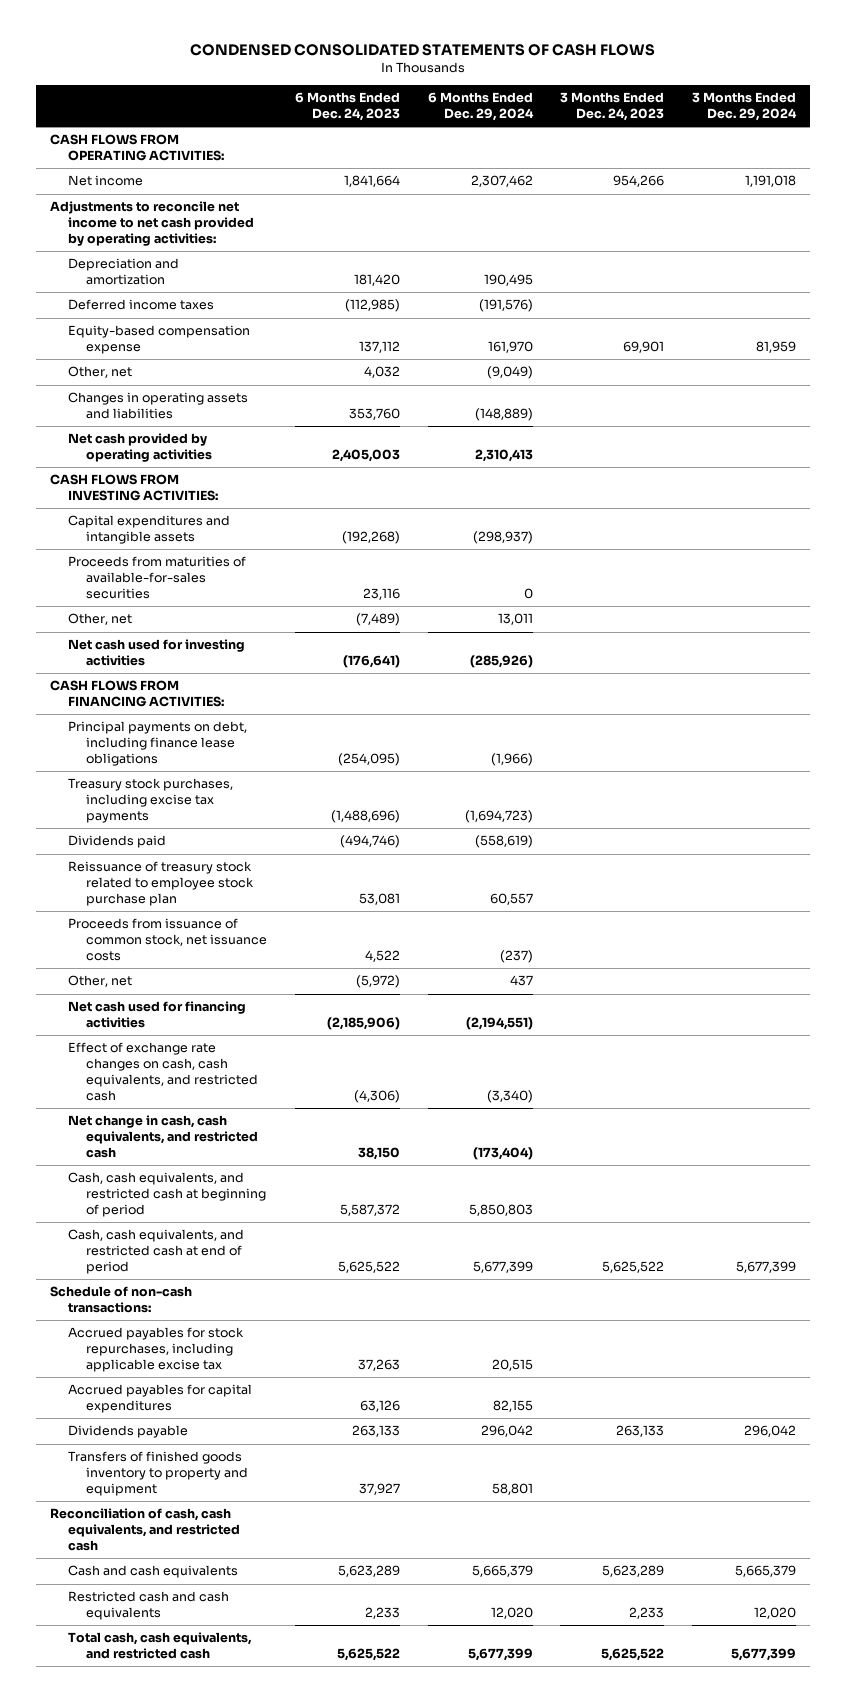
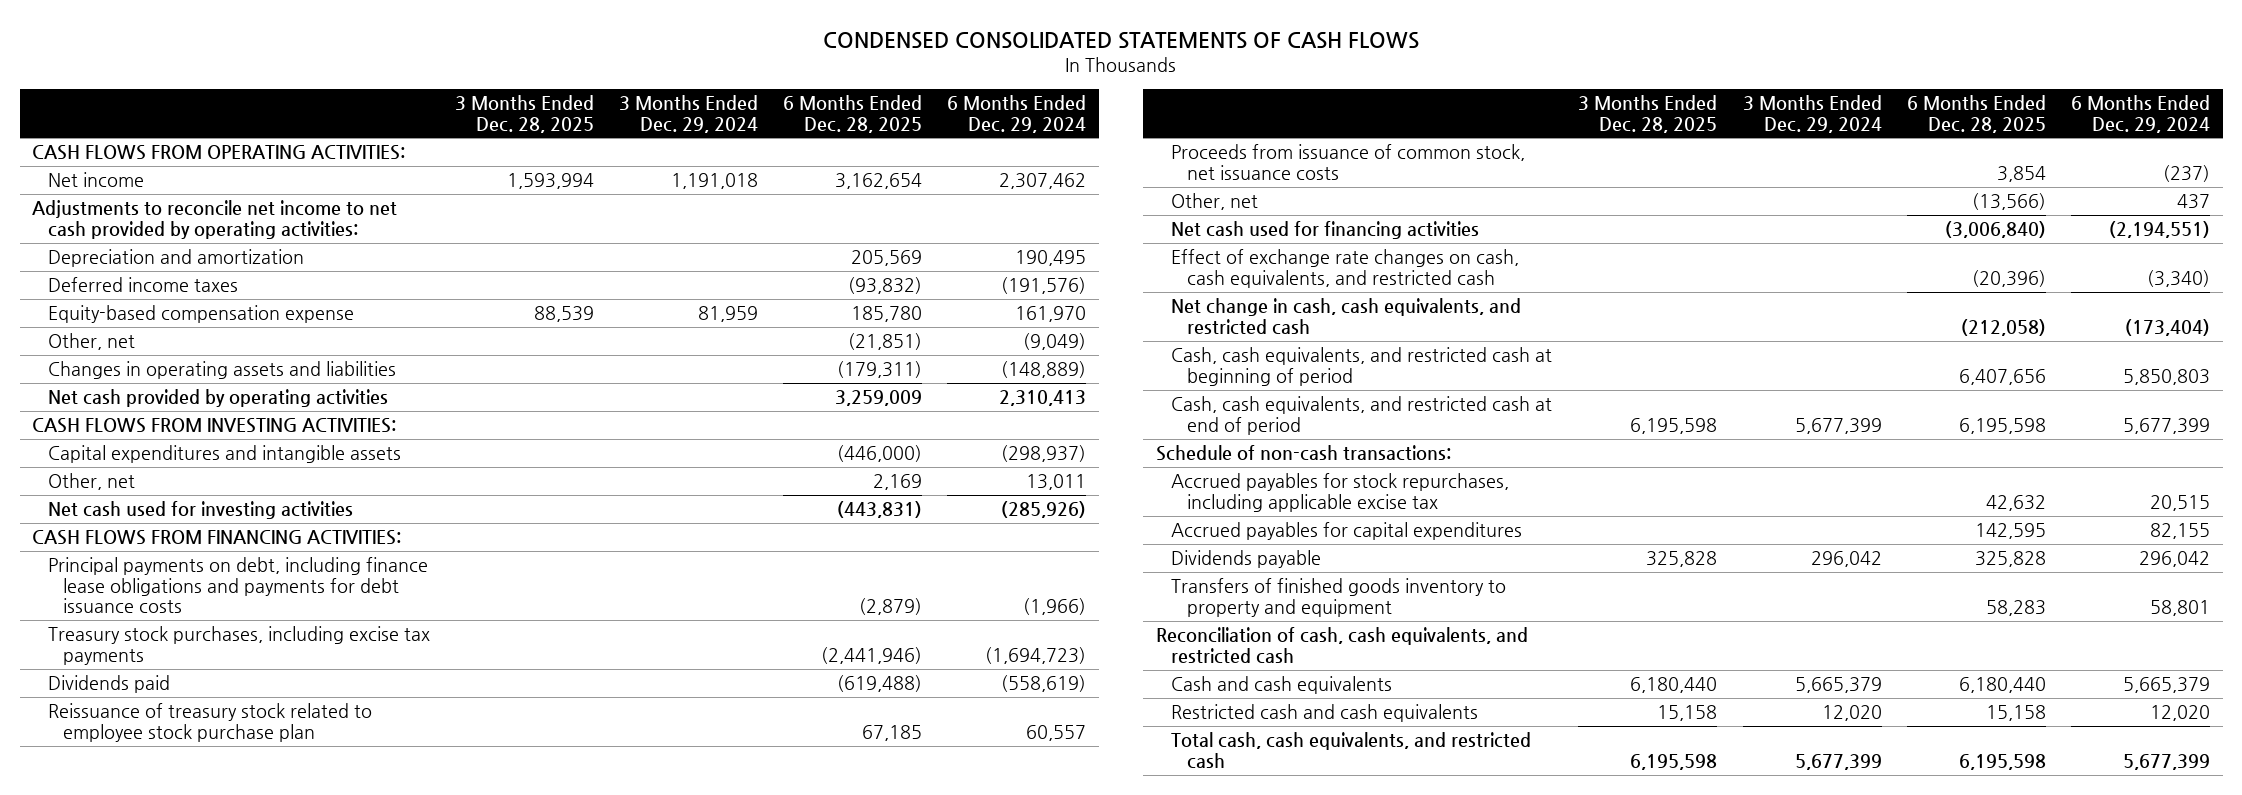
- | 6 Months Ended Dec. 24, 2023 | 6 Months Ended Dec. 29, 2024 | 3 Months Ended Dec. 24, 2023 | 3 Months Ended Dec. 29, 2024
+ | 3 Months Ended Dec. 28, 2025 | 3 Months Ended Dec. 29, 2024 | 6 Months Ended Dec. 28, 2025 | 6 Months Ended Dec. 29, 2024
- Proceeds from maturities of available-for-sales securities | 23,116 | 0 | |
- Principal payments on debt, including finance lease obligations | (254,095) | (1,966) | |
+ Principal payments on debt, including finance lease obligations and payments for debt issuance costs | | | (2,879) | (1,966)

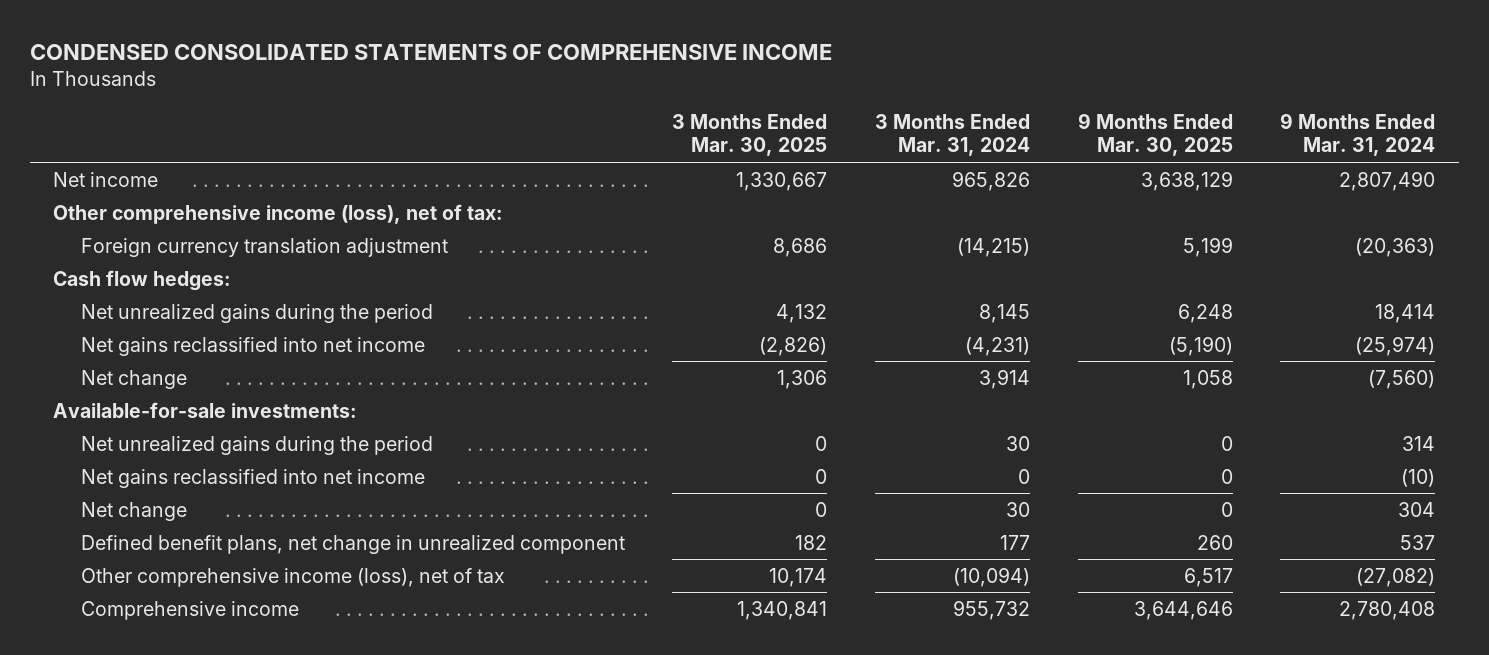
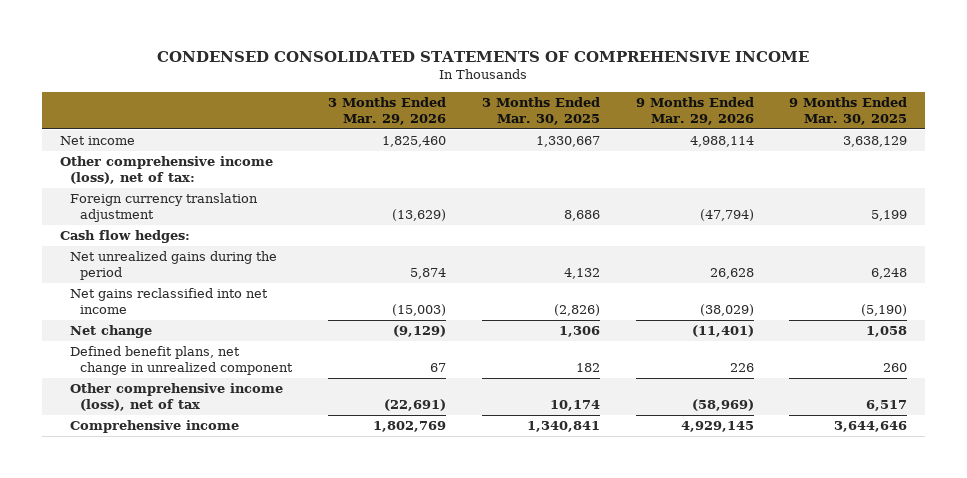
- | 3 Months Ended Mar. 30, 2025 | 3 Months Ended Mar. 31, 2024 | 9 Months Ended Mar. 30, 2025 | 9 Months Ended Mar. 31, 2024
+ | 3 Months Ended Mar. 29, 2026 | 3 Months Ended Mar. 30, 2025 | 9 Months Ended Mar. 29, 2026 | 9 Months Ended Mar. 30, 2025
- Available-for-sale investments:
- Net unrealized gains during the period | 0 | 30 | 0 | 314
- Net gains reclassified into net income | 0 | 0 | 0 | (10)
- Net change | 0 | 30 | 0 | 304

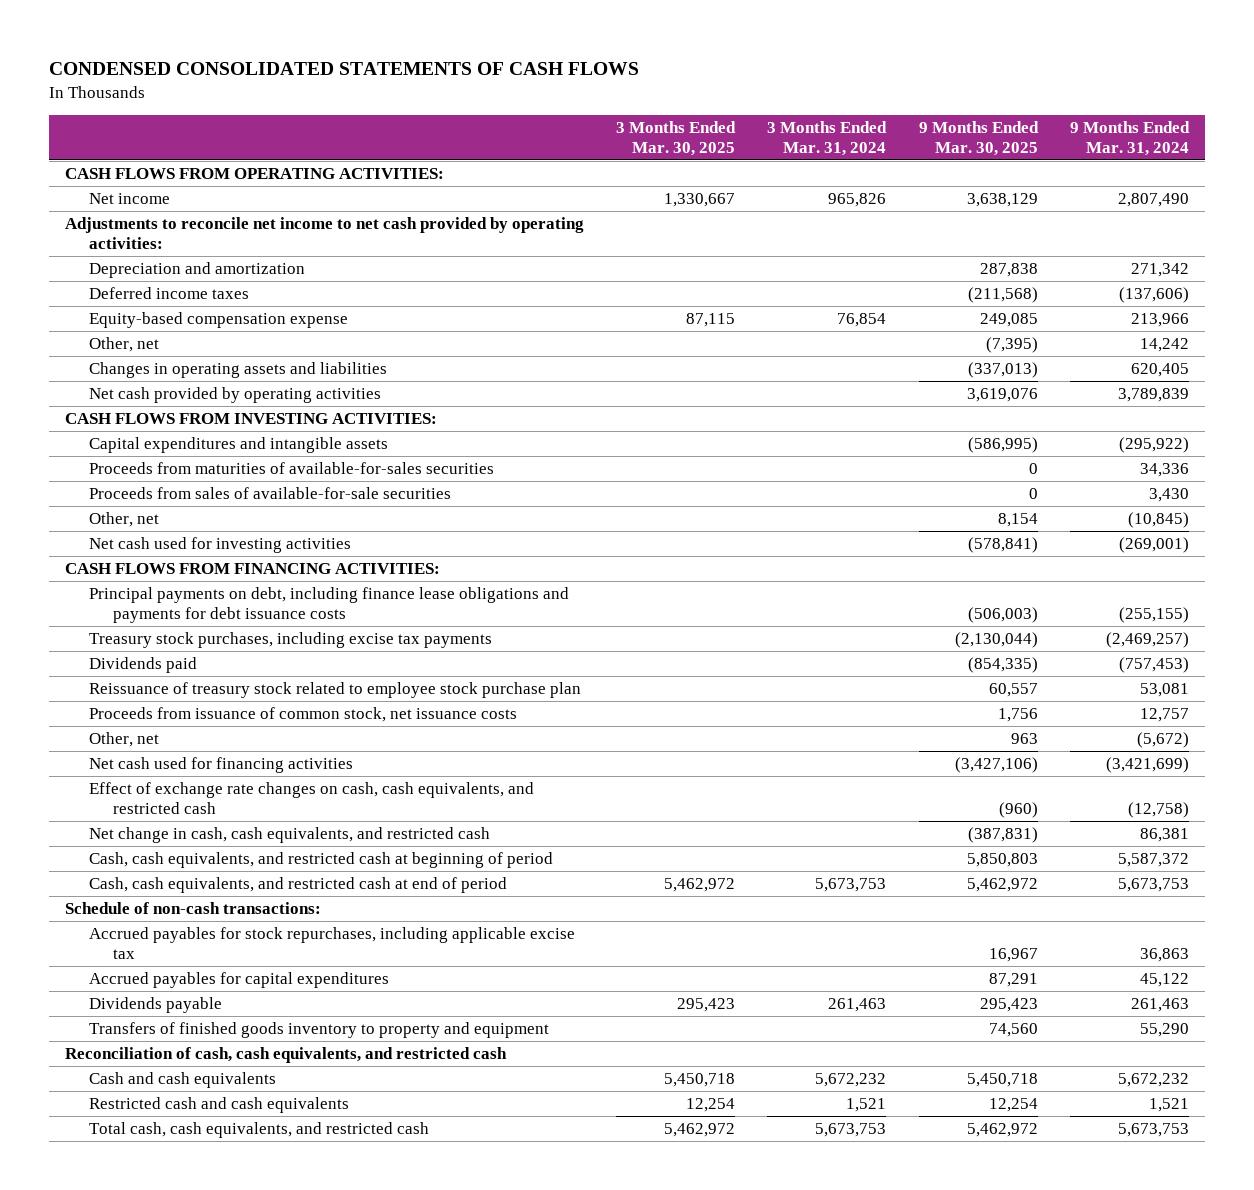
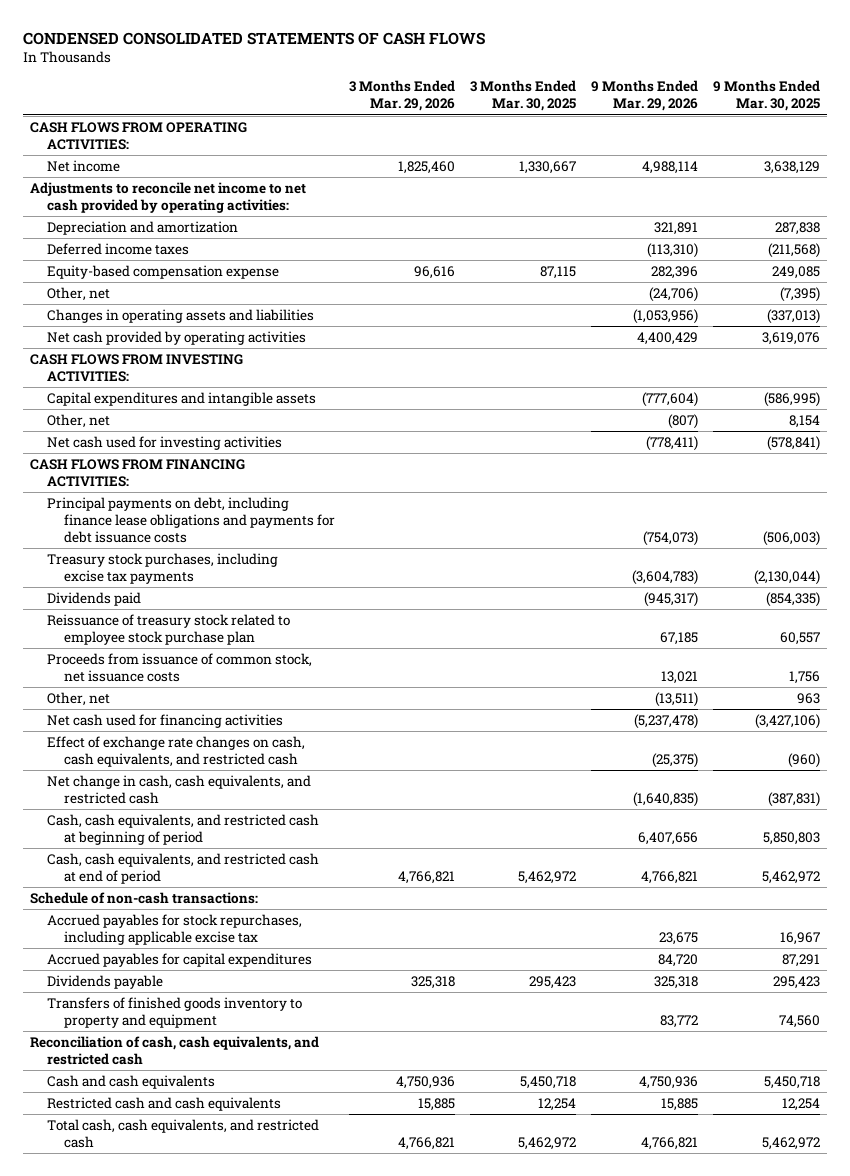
- | 3 Months Ended Mar. 30, 2025 | 3 Months Ended Mar. 31, 2024 | 9 Months Ended Mar. 30, 2025 | 9 Months Ended Mar. 31, 2024
+ | 3 Months Ended Mar. 29, 2026 | 3 Months Ended Mar. 30, 2025 | 9 Months Ended Mar. 29, 2026 | 9 Months Ended Mar. 30, 2025
- Proceeds from maturities of available-for-sales securities | | | 0 | 34,336
- Proceeds from sales of available-for-sale securities | | | 0 | 3,430

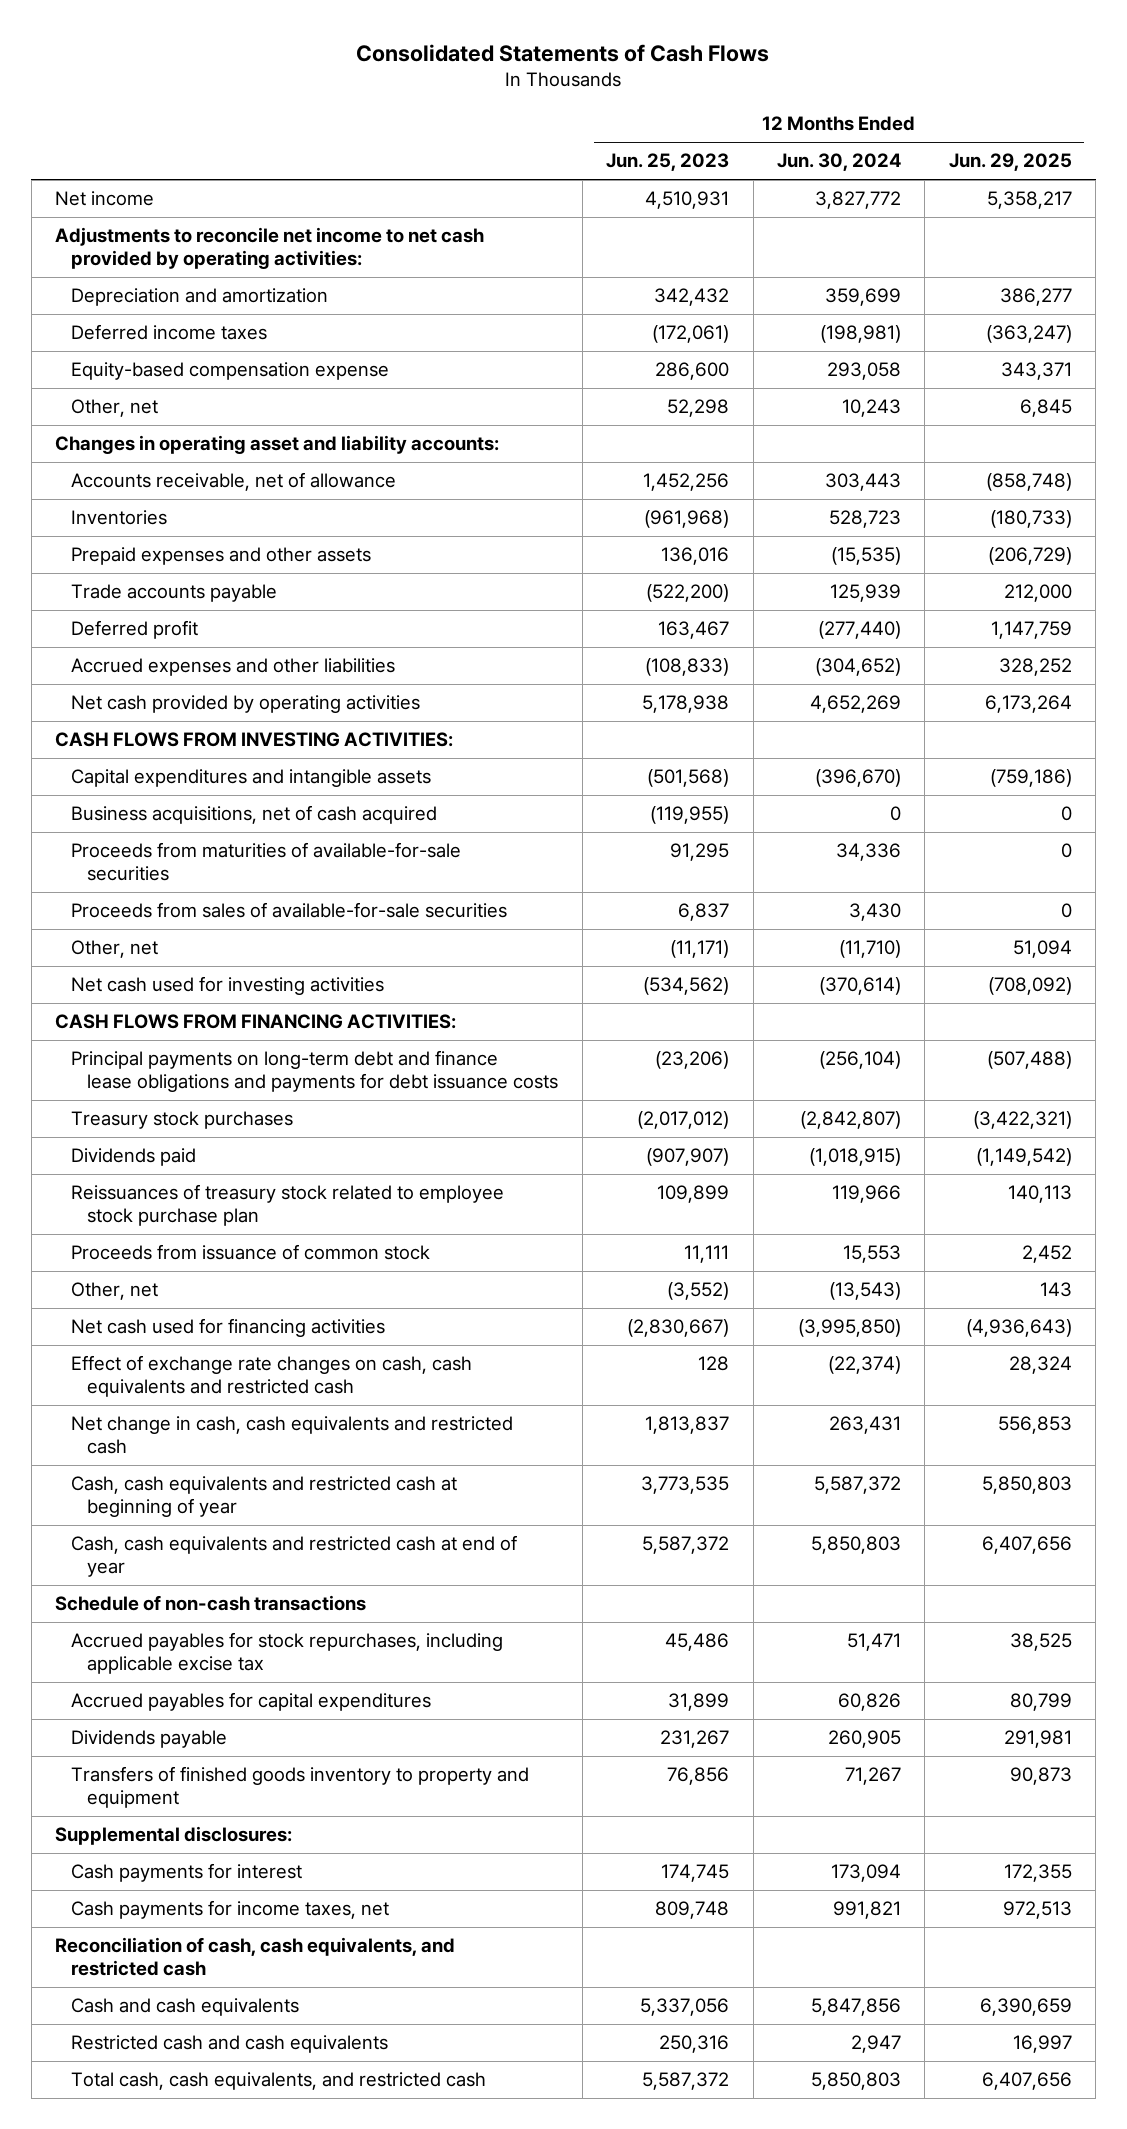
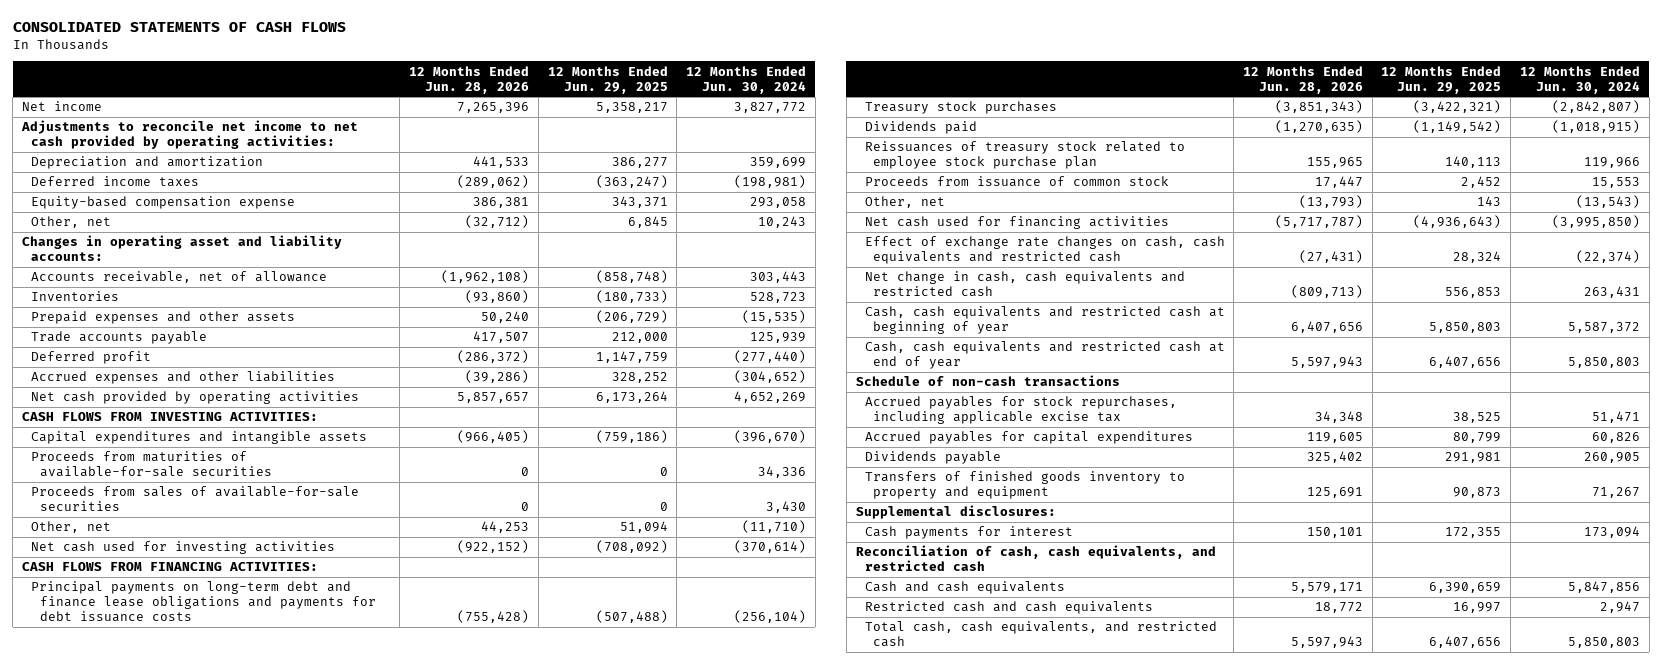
- Consolidated Statements of Cash Flows
+ CONSOLIDATED STATEMENTS OF CASH FLOWS
- | 12 Months Ended Jun. 25, 2023 | 12 Months Ended Jun. 30, 2024 | 12 Months Ended Jun. 29, 2025
+ | 12 Months Ended Jun. 28, 2026 | 12 Months Ended Jun. 29, 2025 | 12 Months Ended Jun. 30, 2024
- Business acquisitions, net of cash acquired | (119,955) | 0 | 0
- Cash payments for income taxes, net | 809,748 | 991,821 | 972,513

